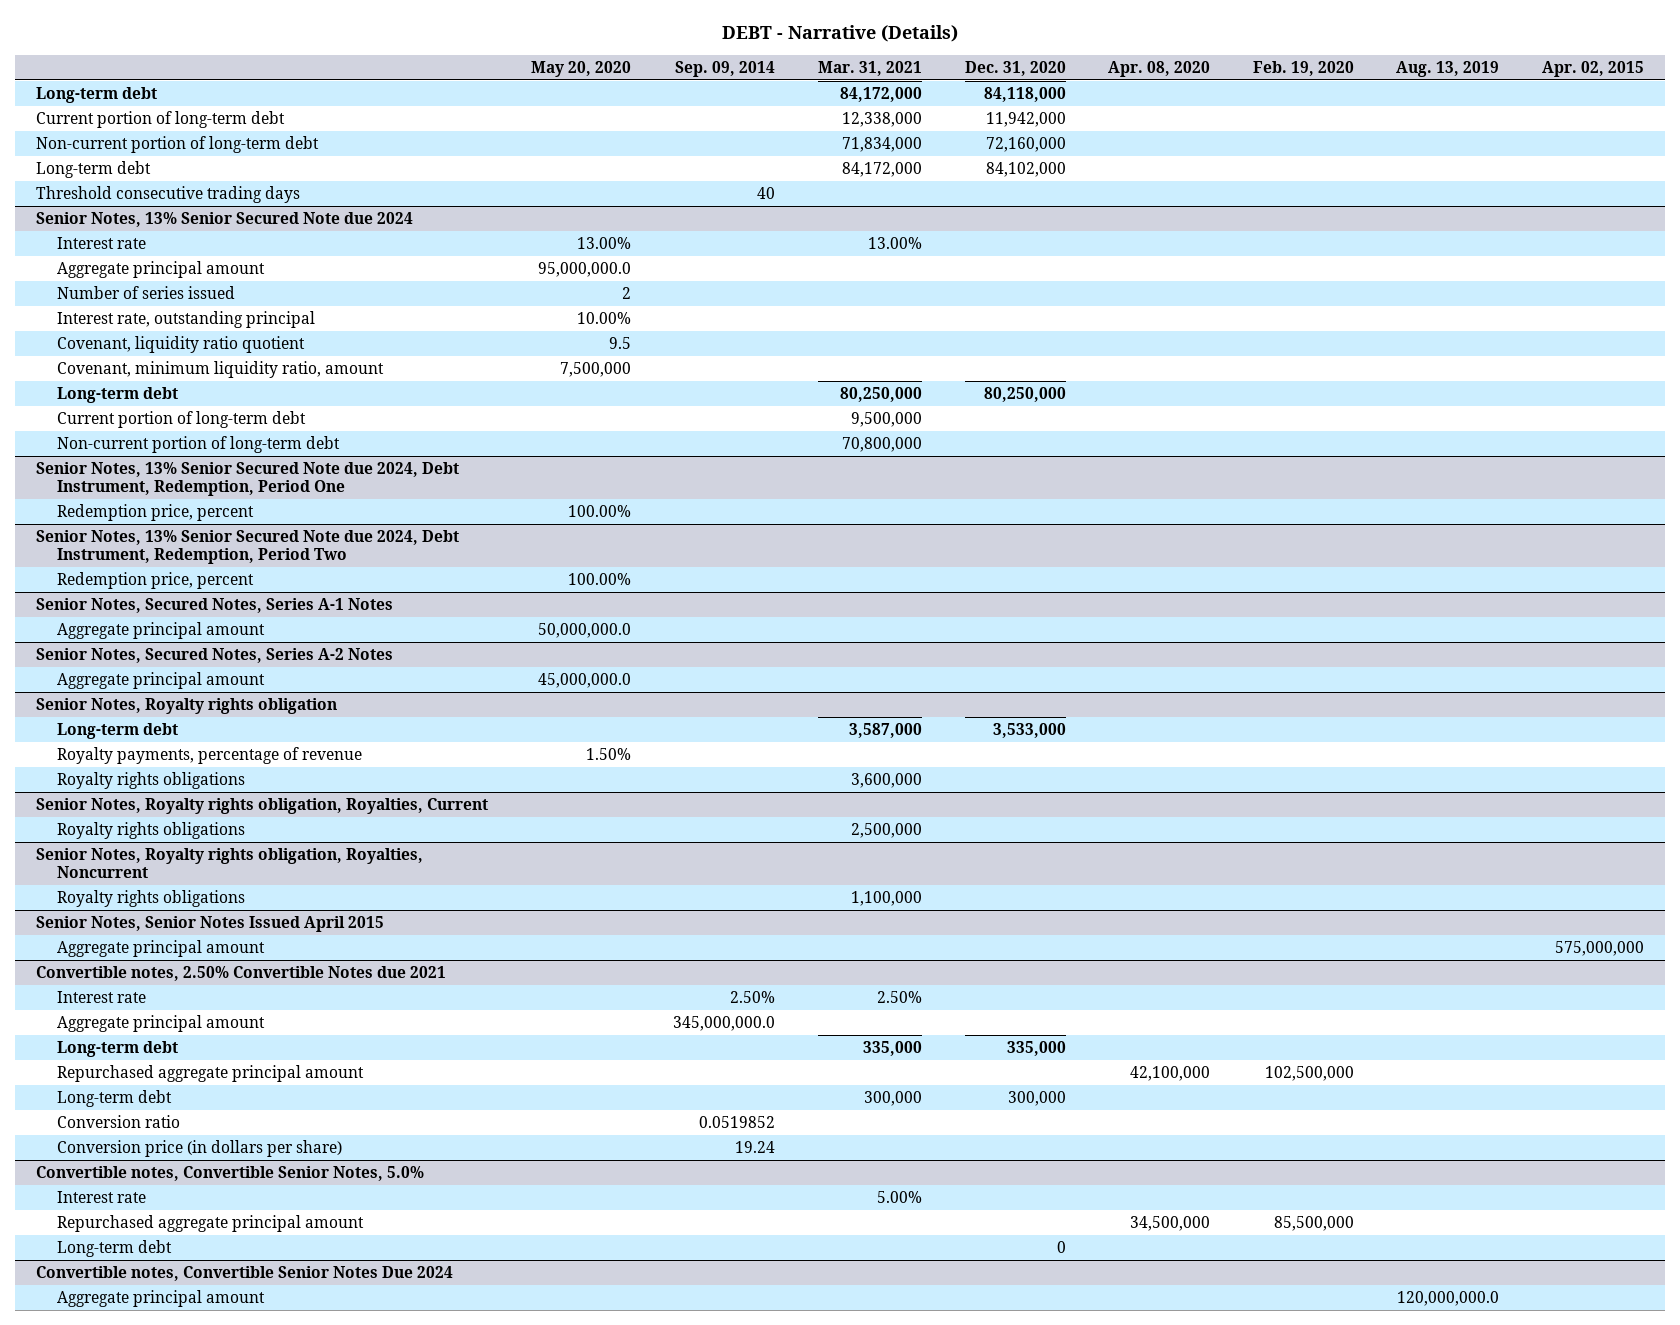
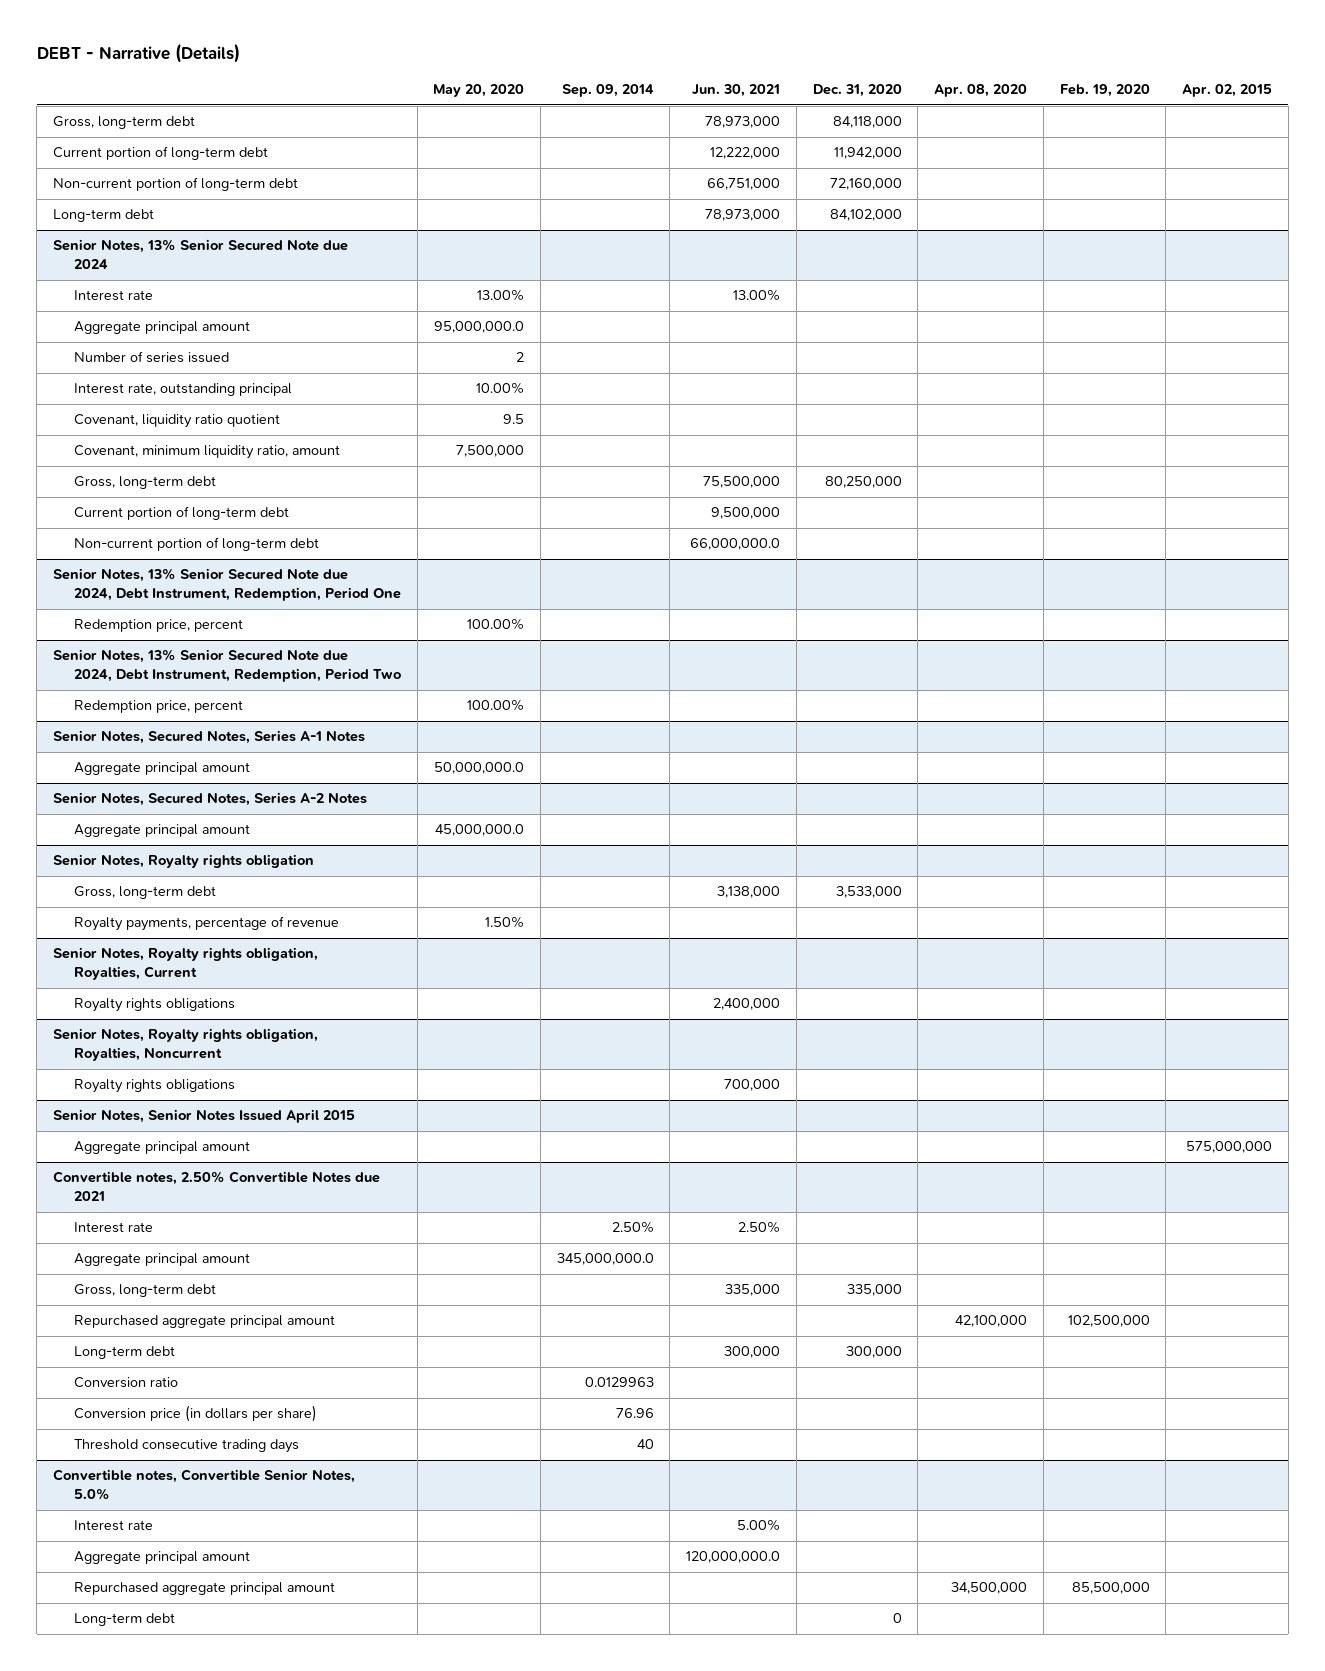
- | May 20, 2020 | Sep. 09, 2014 | Mar. 31, 2021 | Dec. 31, 2020 | Apr. 08, 2020 | Feb. 19, 2020 | Aug. 13, 2019 | Apr. 02, 2015
+ | May 20, 2020 | Sep. 09, 2014 | Jun. 30, 2021 | Dec. 31, 2020 | Apr. 08, 2020 | Feb. 19, 2020 | Apr. 02, 2015
- Long-term debt | | | 84,172,000 | 84,118,000 | | | |
+ Gross, long-term debt | | | 78,973,000 | 84,118,000 | | |
- Threshold consecutive trading days | | 40 | | | | | |
@ Senior Notes, 13% Senior Secured Note due 2024
- Long-term debt | | | 80,250,000 | 80,250,000 | | | |
+ Gross, long-term debt | | | 75,500,000 | 80,250,000 | | |
@ Senior Notes, Royalty rights obligation
- Long-term debt | | | 3,587,000 | 3,533,000 | | | |
+ Gross, long-term debt | | | 3,138,000 | 3,533,000 | | |
- Royalty rights obligations | | | 3,600,000 | | | | |
@ Convertible notes, 2.50% Convertible Notes due 2021
- Long-term debt | | | 335,000 | 335,000 | | | |
+ Gross, long-term debt | | | 335,000 | 335,000 | | |
- Conversion ratio | | 0.0519852 | | | | | |
- Conversion price (in dollars per share) | | 19.24 | | | | | |
+ Conversion ratio | | 0.0129963 | | | | |
+ Conversion price (in dollars per share) | | 76.96 | | | | |
+ Threshold consecutive trading days | | 40 | | | | |
@ Convertible notes, Convertible Senior Notes, 5.0%
+ Aggregate principal amount | | | 120,000,000.0 | | | |
- Convertible notes, Convertible Senior Notes Due 2024
- Aggregate principal amount | | | | | | | 120,000,000.0 |

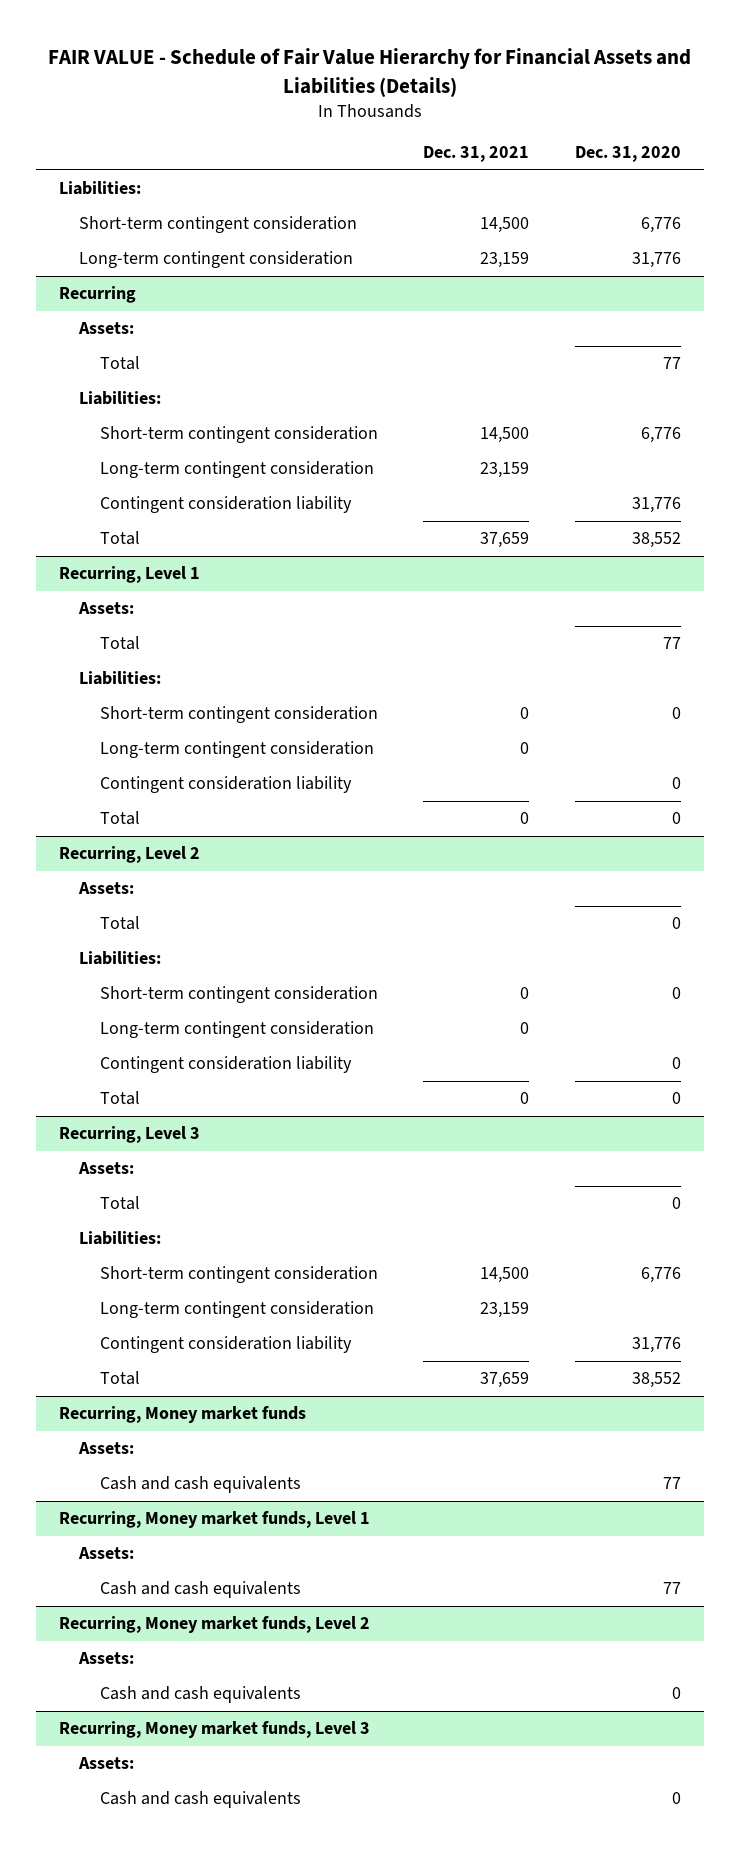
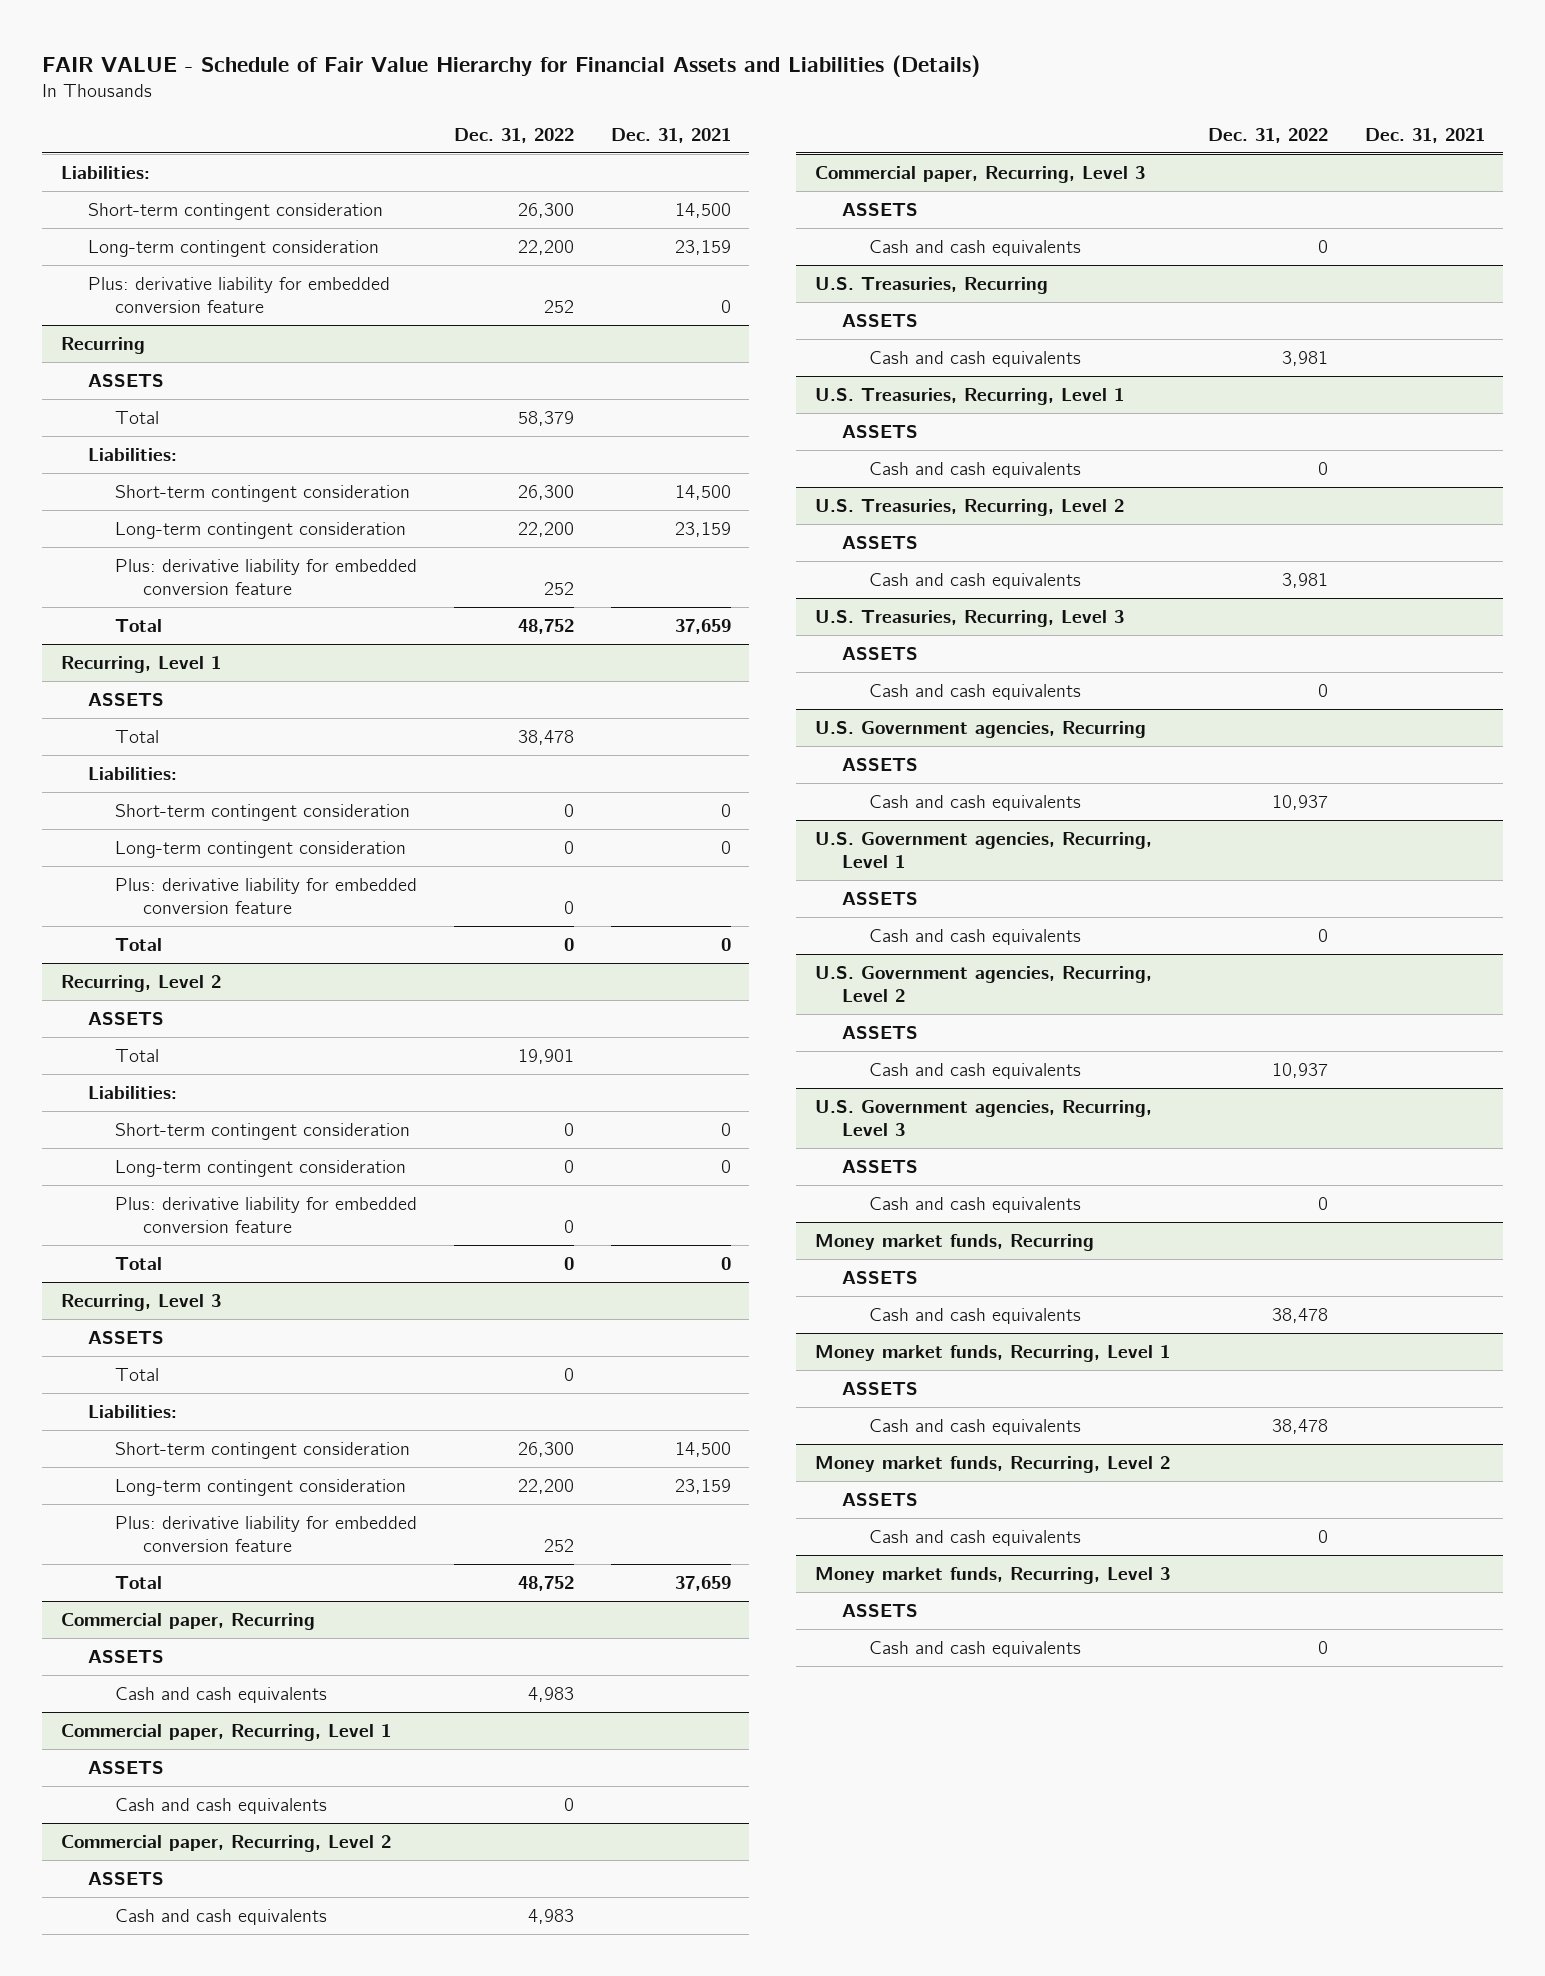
- | Dec. 31, 2021 | Dec. 31, 2020
+ | Dec. 31, 2022 | Dec. 31, 2021
+ Plus: derivative liability for embedded conversion feature | 252 | 0
@ Recurring
- Assets:
+ ASSETS
- Contingent consideration liability | | 31,776
+ Plus: derivative liability for embedded conversion feature | 252 |
@ Recurring, Level 1
- Assets:
+ ASSETS
- Contingent consideration liability | | 0
+ Plus: derivative liability for embedded conversion feature | 0 |
@ Recurring, Level 2
- Assets:
+ ASSETS
- Contingent consideration liability | | 0
+ Plus: derivative liability for embedded conversion feature | 0 |
@ Recurring, Level 3
- Assets:
+ ASSETS
- Contingent consideration liability | | 31,776
+ Plus: derivative liability for embedded conversion feature | 252 |
- Recurring, Money market funds
- Assets:
+ Commercial paper, Recurring
+ ASSETS
+ Cash and cash equivalents | 4,983 |
+ Commercial paper, Recurring, Level 1
+ ASSETS
+ Cash and cash equivalents | 0 |
+ Commercial paper, Recurring, Level 2
+ ASSETS
+ Cash and cash equivalents | 4,983 |
+ Commercial paper, Recurring, Level 3
+ ASSETS
+ Cash and cash equivalents | 0 |
+ U.S. Treasuries, Recurring
+ ASSETS
+ Cash and cash equivalents | 3,981 |
+ U.S. Treasuries, Recurring, Level 1
+ ASSETS
+ Cash and cash equivalents | 0 |
+ U.S. Treasuries, Recurring, Level 2
+ ASSETS
+ Cash and cash equivalents | 3,981 |
+ U.S. Treasuries, Recurring, Level 3
+ ASSETS
+ Cash and cash equivalents | 0 |
+ U.S. Government agencies, Recurring
+ ASSETS
+ Cash and cash equivalents | 10,937 |
+ U.S. Government agencies, Recurring, Level 1
+ ASSETS
+ Cash and cash equivalents | 0 |
+ U.S. Government agencies, Recurring, Level 2
+ ASSETS
+ Cash and cash equivalents | 10,937 |
+ U.S. Government agencies, Recurring, Level 3
+ ASSETS
+ Cash and cash equivalents | 0 |
+ Money market funds, Recurring
+ ASSETS
- Recurring, Money market funds, Level 1
- Assets:
+ Money market funds, Recurring, Level 1
+ ASSETS
- Recurring, Money market funds, Level 2
- Assets:
+ Money market funds, Recurring, Level 2
+ ASSETS
- Recurring, Money market funds, Level 3
- Assets:
+ Money market funds, Recurring, Level 3
+ ASSETS

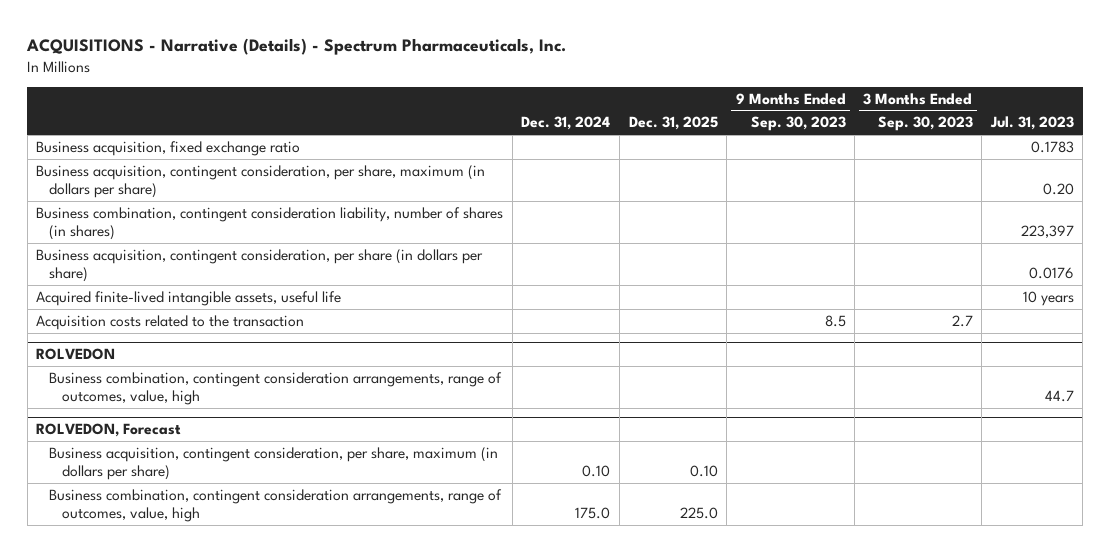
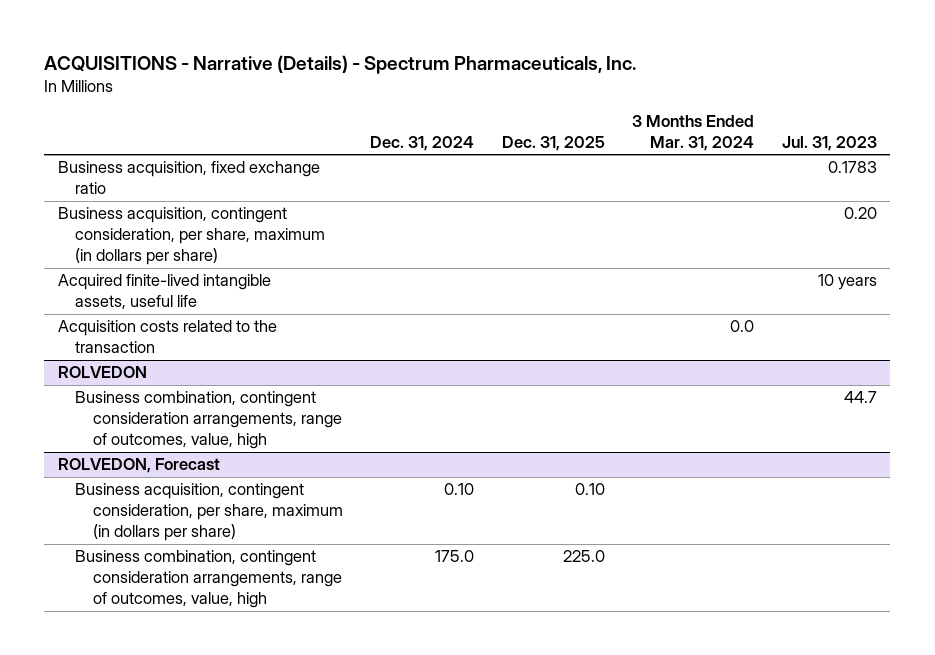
- | Dec. 31, 2024 | Dec. 31, 2025 | 9 Months Ended Sep. 30, 2023 | 3 Months Ended Sep. 30, 2023 | Jul. 31, 2023
+ | Dec. 31, 2024 | Dec. 31, 2025 | 3 Months Ended Mar. 31, 2024 | Jul. 31, 2023
- Business combination, contingent consideration liability, number of shares (in shares) | | | | | 223,397
- Business acquisition, contingent consideration, per share (in dollars per share) | | | | | 0.0176

